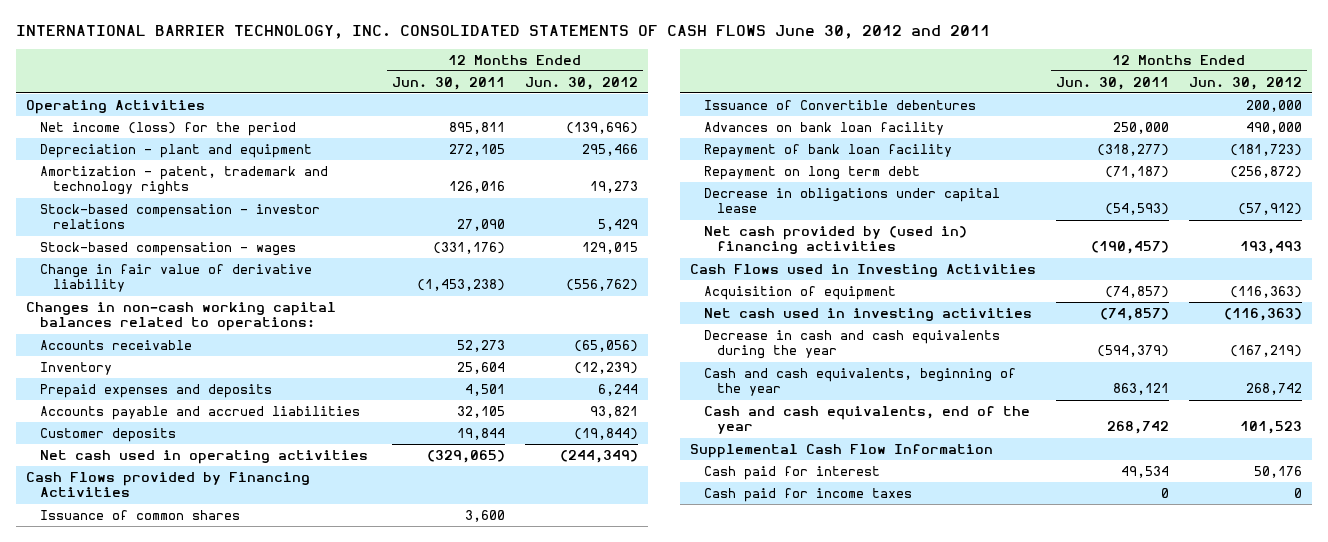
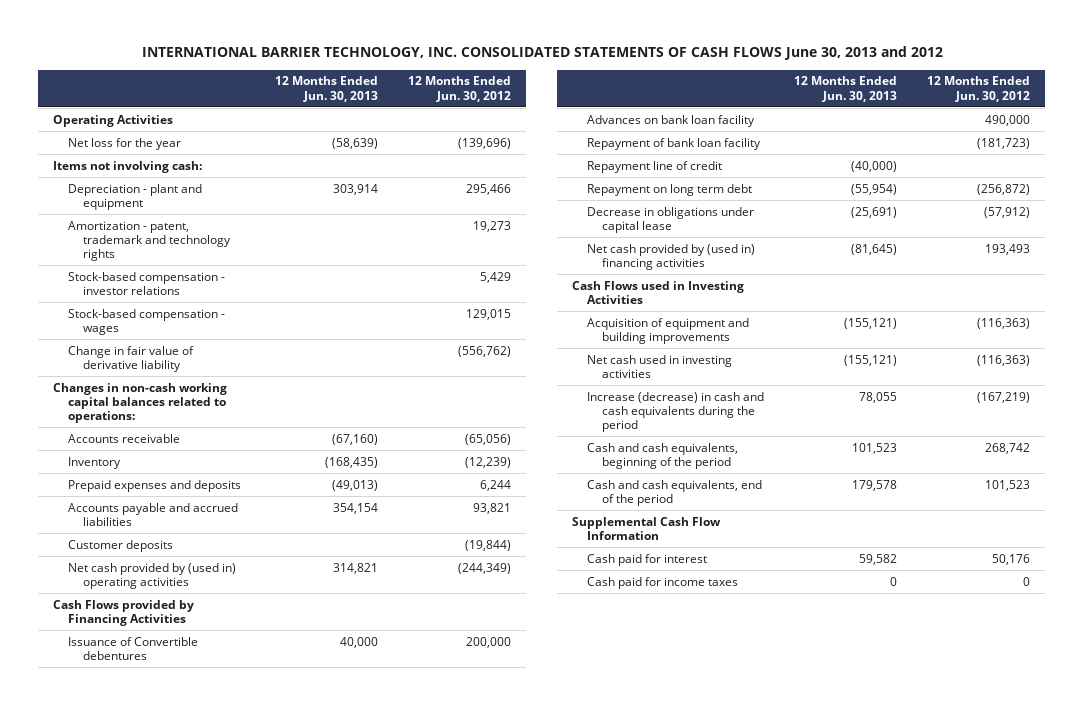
- INTERNATIONAL BARRIER TECHNOLOGY, INC. CONSOLIDATED STATEMENTS OF CASH FLOWS June 30, 2012 and 2011
+ INTERNATIONAL BARRIER TECHNOLOGY, INC. CONSOLIDATED STATEMENTS OF CASH FLOWS June 30, 2013 and 2012
- | 12 Months Ended Jun. 30, 2011 | 12 Months Ended Jun. 30, 2012
+ | 12 Months Ended Jun. 30, 2013 | 12 Months Ended Jun. 30, 2012
- Net income (loss) for the period | 895,811 | (139,696)
+ Net loss for the year | (58,639) | (139,696)
+ Items not involving cash:
- Net cash used in operating activities | (329,065) | (244,349)
+ Net cash provided by (used in) operating activities | 314,821 | (244,349)
- Issuance of common shares | 3,600 |
+ Repayment line of credit | (40,000) |
- Acquisition of equipment | (74,857) | (116,363)
+ Acquisition of equipment and building improvements | (155,121) | (116,363)
- Decrease in cash and cash equivalents during the year | (594,379) | (167,219)
- Cash and cash equivalents, beginning of the year | 863,121 | 268,742
- Cash and cash equivalents, end of the year | 268,742 | 101,523
+ Increase (decrease) in cash and cash equivalents during the period | 78,055 | (167,219)
+ Cash and cash equivalents, beginning of the period | 101,523 | 268,742
+ Cash and cash equivalents, end of the period | 179,578 | 101,523

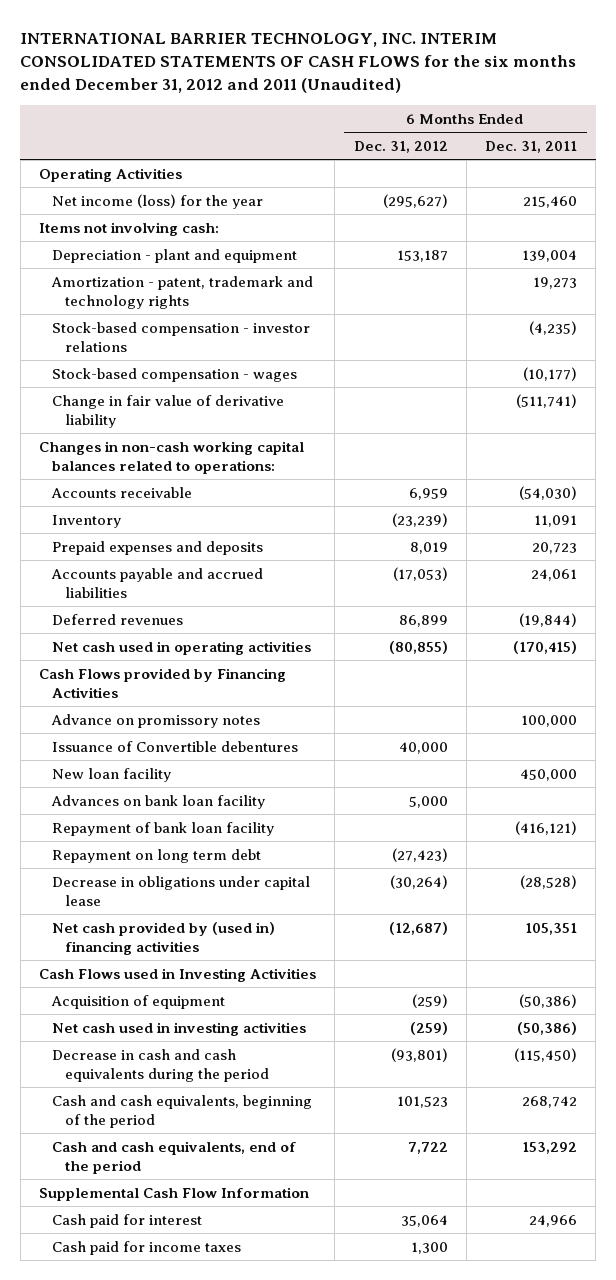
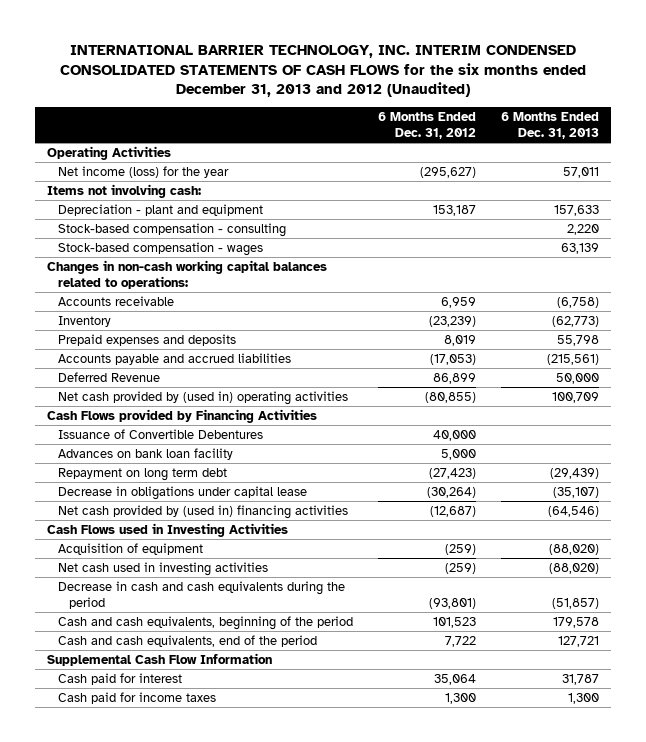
- INTERNATIONAL BARRIER TECHNOLOGY, INC. INTERIM CONSOLIDATED STATEMENTS OF CASH FLOWS for the six months ended December 31, 2012 and 2011 (Unaudited)
+ INTERNATIONAL BARRIER TECHNOLOGY, INC. INTERIM CONDENSED CONSOLIDATED STATEMENTS OF CASH FLOWS for the six months ended December 31, 2013 and 2012 (Unaudited)
- | 6 Months Ended Dec. 31, 2012 | 6 Months Ended Dec. 31, 2011
+ | 6 Months Ended Dec. 31, 2012 | 6 Months Ended Dec. 31, 2013
- Amortization - patent, trademark and technology rights | | 19,273
- Stock-based compensation - investor relations | | (4,235)
+ Stock-based compensation - consulting | | 2,220
- Change in fair value of derivative liability | | (511,741)
- Deferred revenues | 86,899 | (19,844)
- Net cash used in operating activities | (80,855) | (170,415)
+ Deferred Revenue | 86,899 | 50,000
+ Net cash provided by (used in) operating activities | (80,855) | 100,709
- Advance on promissory notes | | 100,000
- Issuance of Convertible debentures | 40,000 |
- New loan facility | | 450,000
+ Issuance of Convertible Debentures | 40,000 |
- Repayment of bank loan facility | | (416,121)

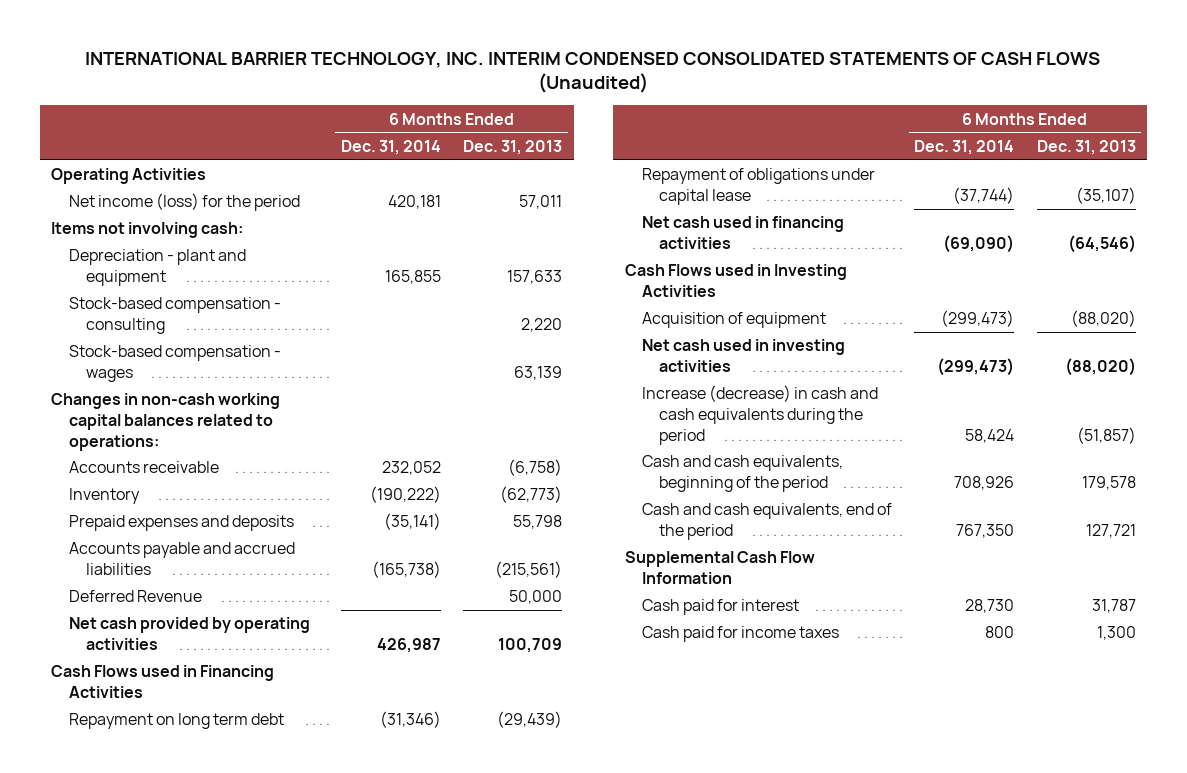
- INTERNATIONAL BARRIER TECHNOLOGY, INC. INTERIM CONDENSED CONSOLIDATED STATEMENTS OF CASH FLOWS for the six months ended December 31, 2013 and 2012 (Unaudited)
+ INTERNATIONAL BARRIER TECHNOLOGY, INC. INTERIM CONDENSED CONSOLIDATED STATEMENTS OF CASH FLOWS (Unaudited)
- | 6 Months Ended Dec. 31, 2012 | 6 Months Ended Dec. 31, 2013
+ | 6 Months Ended Dec. 31, 2014 | 6 Months Ended Dec. 31, 2013
- Net income (loss) for the year | (295,627) | 57,011
+ Net income (loss) for the period | 420,181 | 57,011
- Net cash provided by (used in) operating activities | (80,855) | 100,709
- Cash Flows provided by Financing Activities
- Issuance of Convertible Debentures | 40,000 |
- Advances on bank loan facility | 5,000 |
+ Net cash provided by operating activities | 426,987 | 100,709
+ Cash Flows used in Financing Activities
- Decrease in obligations under capital lease | (30,264) | (35,107)
- Net cash provided by (used in) financing activities | (12,687) | (64,546)
+ Repayment of obligations under capital lease | (37,744) | (35,107)
+ Net cash used in financing activities | (69,090) | (64,546)
- Decrease in cash and cash equivalents during the period | (93,801) | (51,857)
+ Increase (decrease) in cash and cash equivalents during the period | 58,424 | (51,857)

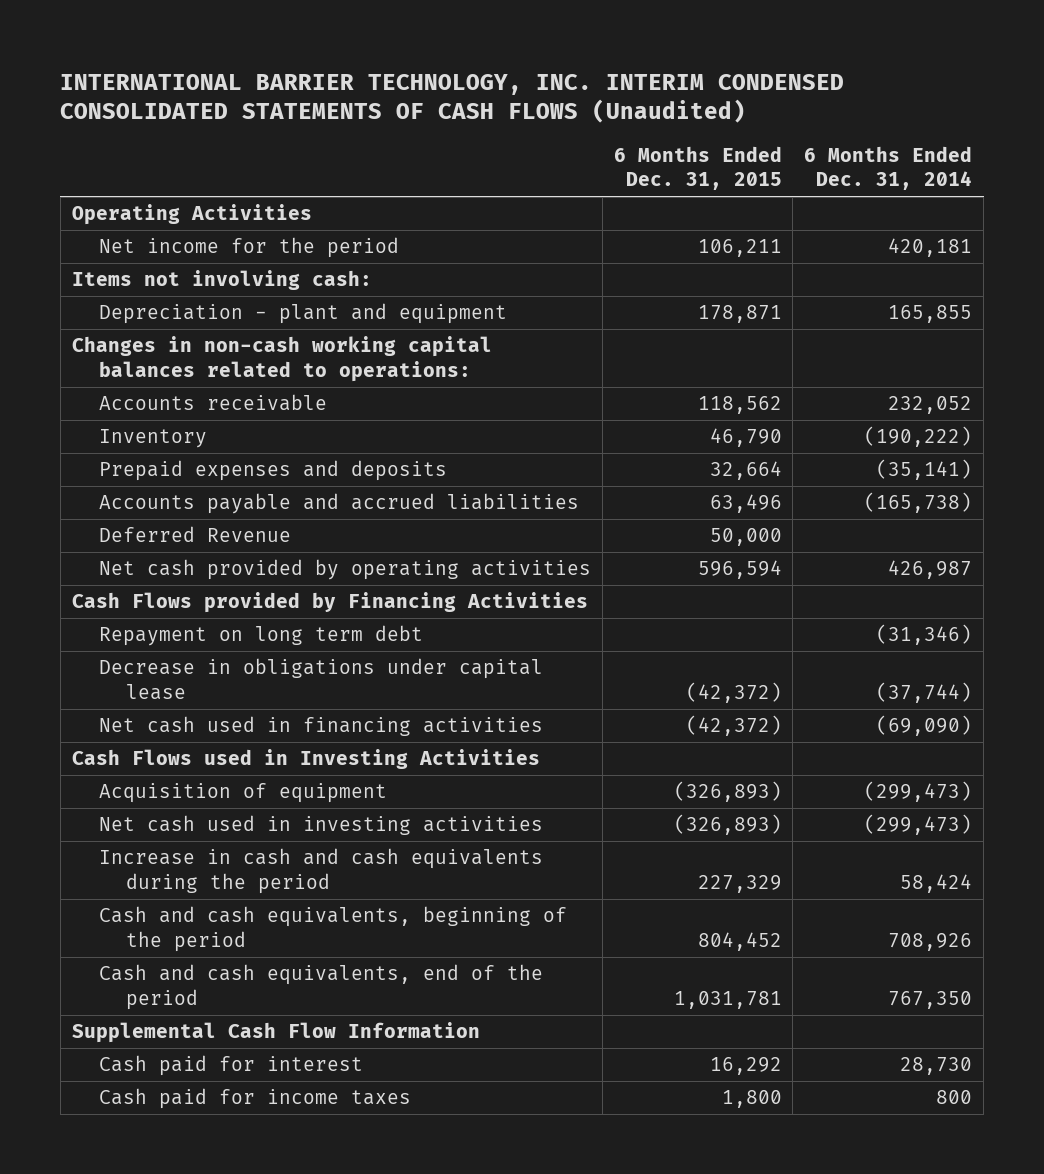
- | 6 Months Ended Dec. 31, 2014 | 6 Months Ended Dec. 31, 2013
+ | 6 Months Ended Dec. 31, 2015 | 6 Months Ended Dec. 31, 2014
- Net income (loss) for the period | 420,181 | 57,011
+ Net income for the period | 106,211 | 420,181
- Stock-based compensation - consulting | | 2,220
- Stock-based compensation - wages | | 63,139
- Cash Flows used in Financing Activities
+ Cash Flows provided by Financing Activities
- Repayment of obligations under capital lease | (37,744) | (35,107)
+ Decrease in obligations under capital lease | (42,372) | (37,744)
- Increase (decrease) in cash and cash equivalents during the period | 58,424 | (51,857)
+ Increase in cash and cash equivalents during the period | 227,329 | 58,424

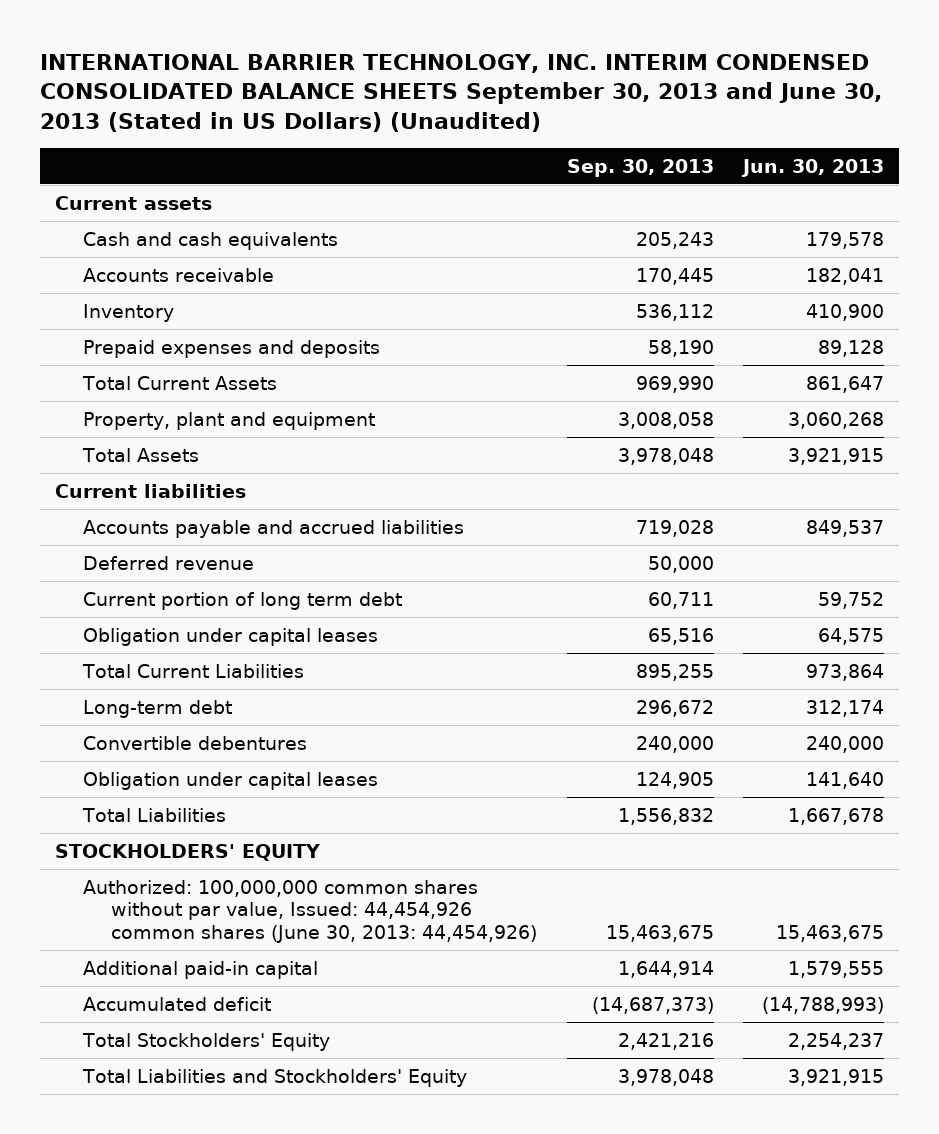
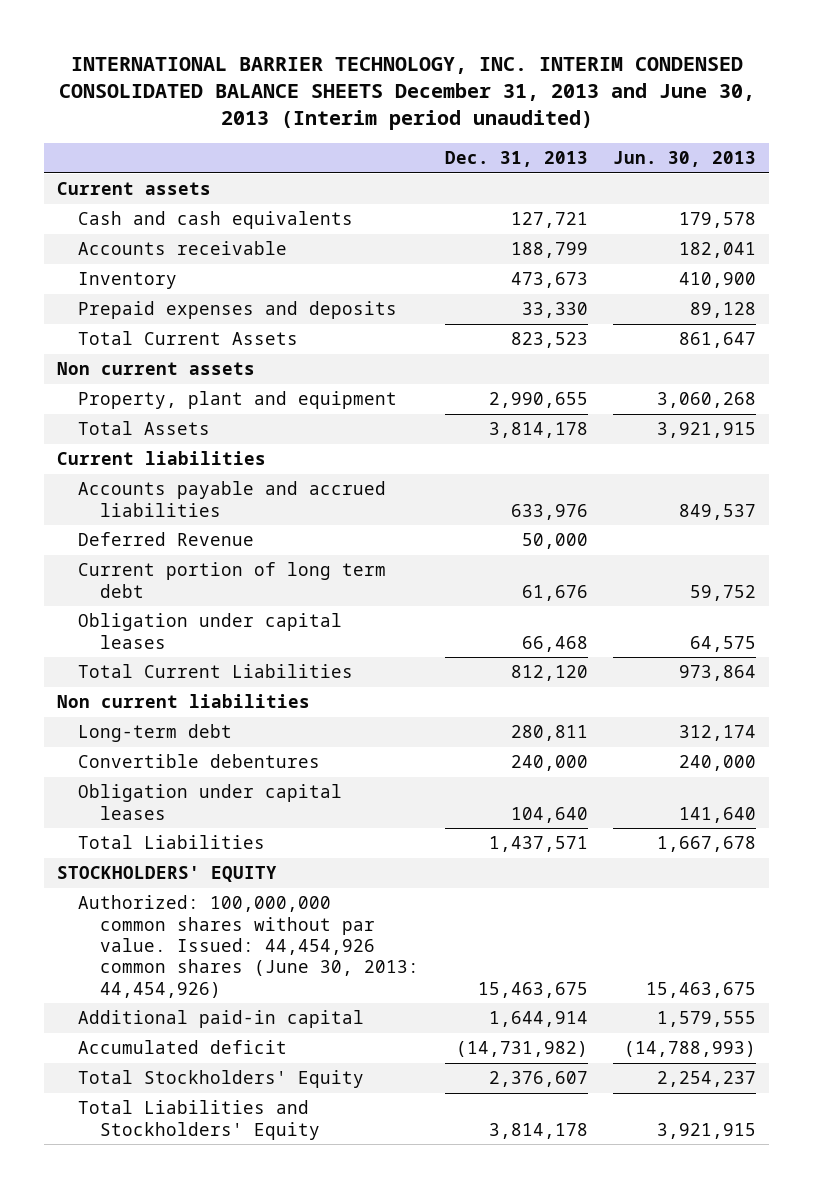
- INTERNATIONAL BARRIER TECHNOLOGY, INC. INTERIM CONDENSED CONSOLIDATED BALANCE SHEETS September 30, 2013 and June 30, 2013 (Stated in US Dollars) (Unaudited)
+ INTERNATIONAL BARRIER TECHNOLOGY, INC. INTERIM CONDENSED CONSOLIDATED BALANCE SHEETS December 31, 2013 and June 30, 2013 (Interim period unaudited)
- | Sep. 30, 2013 | Jun. 30, 2013
+ | Dec. 31, 2013 | Jun. 30, 2013
+ Non current assets
- Deferred revenue | 50,000 |
+ Deferred Revenue | 50,000 |
+ Non current liabilities
- Authorized: 100,000,000 common shares without par value, Issued: 44,454,926 common shares (June 30, 2013: 44,454,926) | 15,463,675 | 15,463,675
+ Authorized: 100,000,000 common shares without par value. Issued: 44,454,926 common shares (June 30, 2013: 44,454,926) | 15,463,675 | 15,463,675

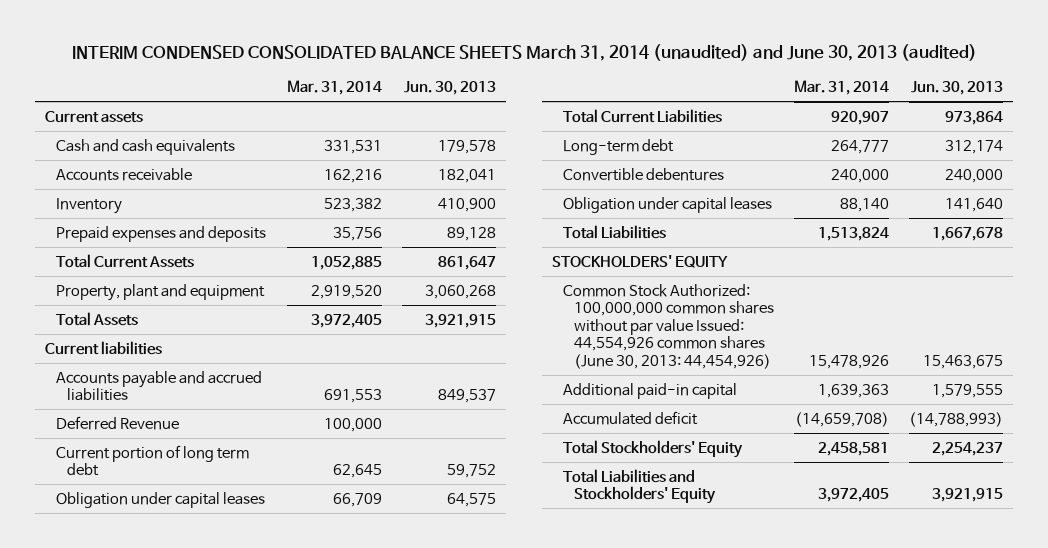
- INTERNATIONAL BARRIER TECHNOLOGY, INC. INTERIM CONDENSED CONSOLIDATED BALANCE SHEETS December 31, 2013 and June 30, 2013 (Interim period unaudited)
+ INTERIM CONDENSED CONSOLIDATED BALANCE SHEETS March 31, 2014 (unaudited) and June 30, 2013 (audited)
- | Dec. 31, 2013 | Jun. 30, 2013
+ | Mar. 31, 2014 | Jun. 30, 2013
- Non current assets
- Non current liabilities
- Authorized: 100,000,000 common shares without par value. Issued: 44,454,926 common shares (June 30, 2013: 44,454,926) | 15,463,675 | 15,463,675
+ Common Stock Authorized: 100,000,000 common shares without par value Issued: 44,554,926 common shares (June 30, 2013: 44,454,926) | 15,478,926 | 15,463,675

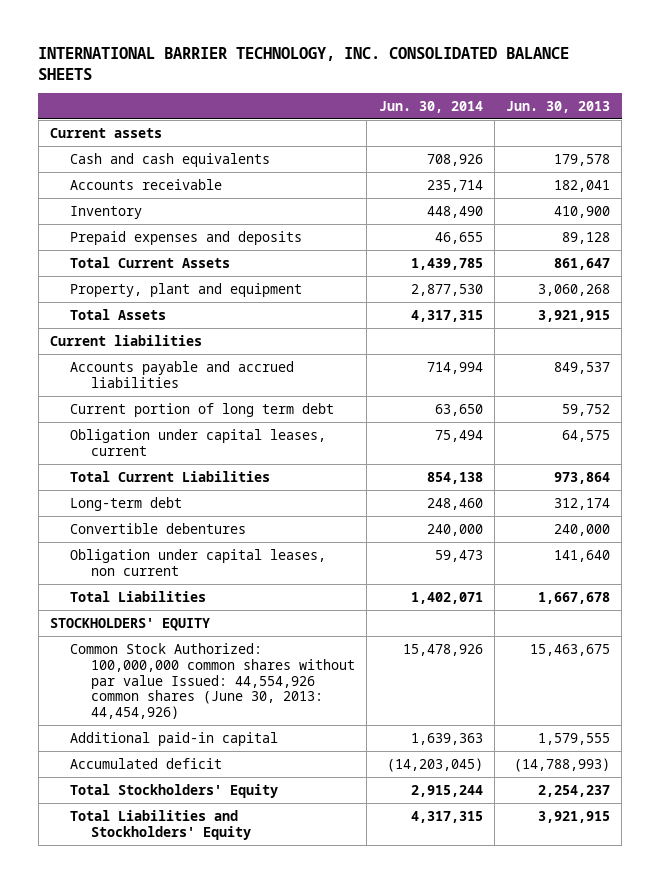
- INTERIM CONDENSED CONSOLIDATED BALANCE SHEETS March 31, 2014 (unaudited) and June 30, 2013 (audited)
+ INTERNATIONAL BARRIER TECHNOLOGY, INC. CONSOLIDATED BALANCE SHEETS
- | Mar. 31, 2014 | Jun. 30, 2013
+ | Jun. 30, 2014 | Jun. 30, 2013
- Deferred Revenue | 100,000 |
- Obligation under capital leases | 66,709 | 64,575
+ Obligation under capital leases, current | 75,494 | 64,575
- Obligation under capital leases | 88,140 | 141,640
+ Obligation under capital leases, non current | 59,473 | 141,640

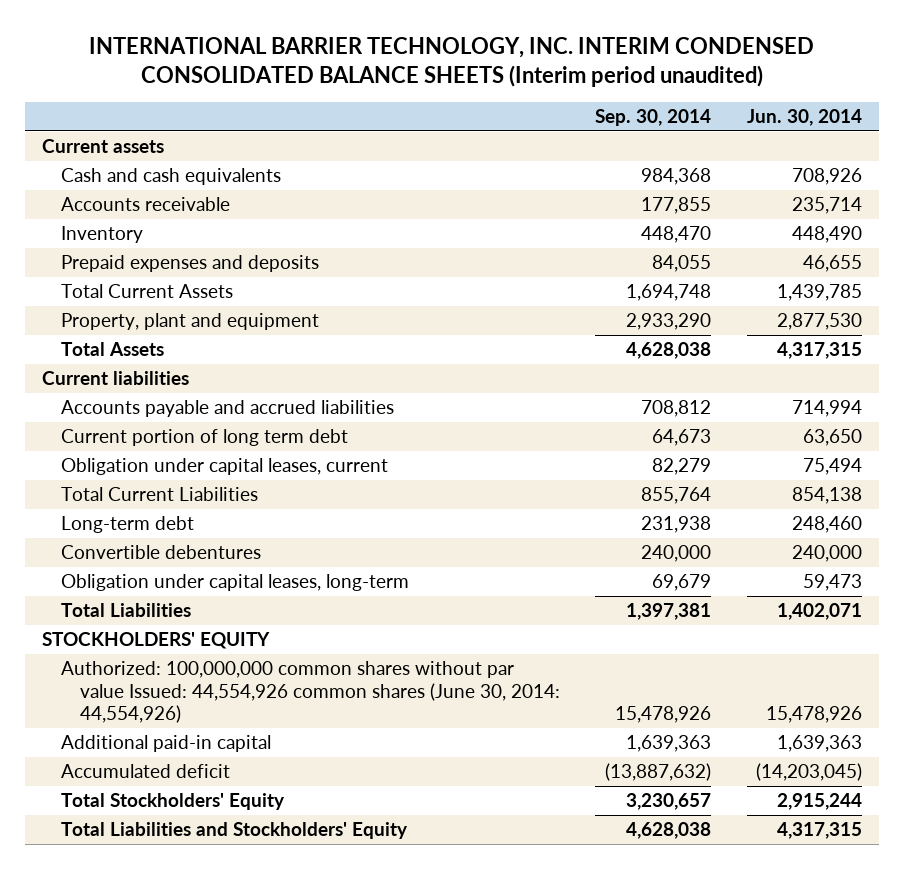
- INTERNATIONAL BARRIER TECHNOLOGY, INC. CONSOLIDATED BALANCE SHEETS
+ INTERNATIONAL BARRIER TECHNOLOGY, INC. INTERIM CONDENSED CONSOLIDATED BALANCE SHEETS (Interim period unaudited)
- | Jun. 30, 2014 | Jun. 30, 2013
+ | Sep. 30, 2014 | Jun. 30, 2014
- Obligation under capital leases, non current | 59,473 | 141,640
+ Obligation under capital leases, long-term | 69,679 | 59,473
- Common Stock Authorized: 100,000,000 common shares without par value Issued: 44,554,926 common shares (June 30, 2013: 44,454,926) | 15,478,926 | 15,463,675
+ Authorized: 100,000,000 common shares without par value Issued: 44,554,926 common shares (June 30, 2014: 44,554,926) | 15,478,926 | 15,478,926

